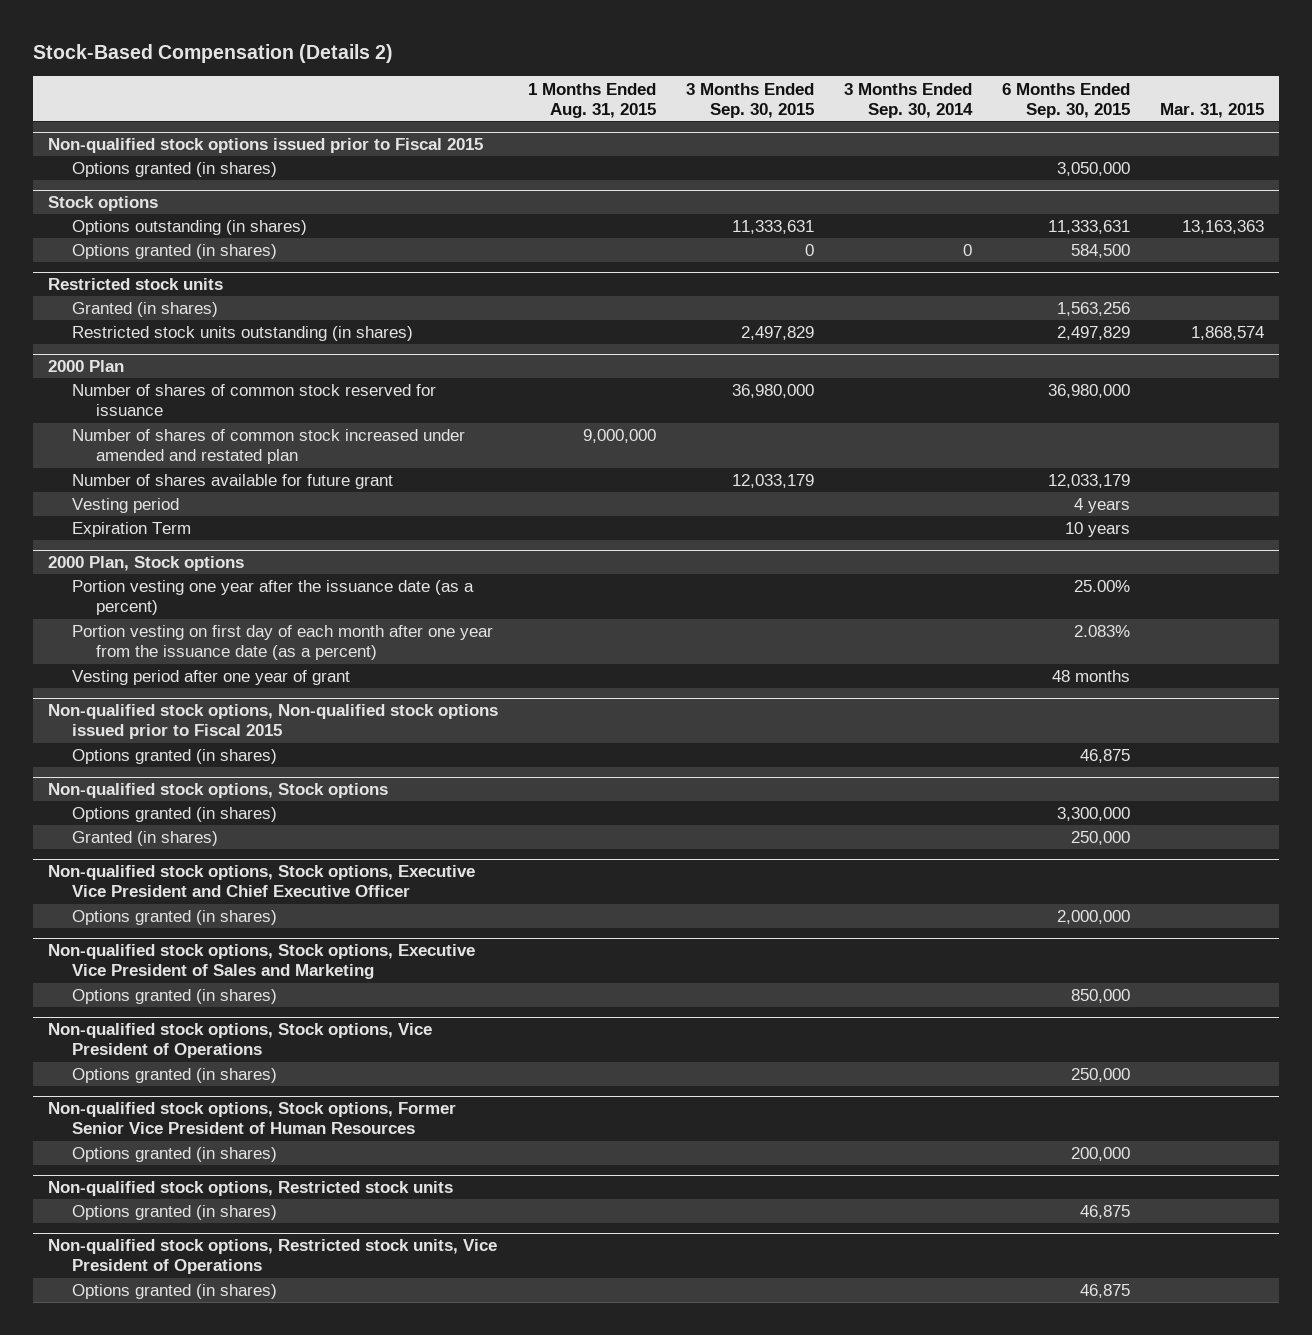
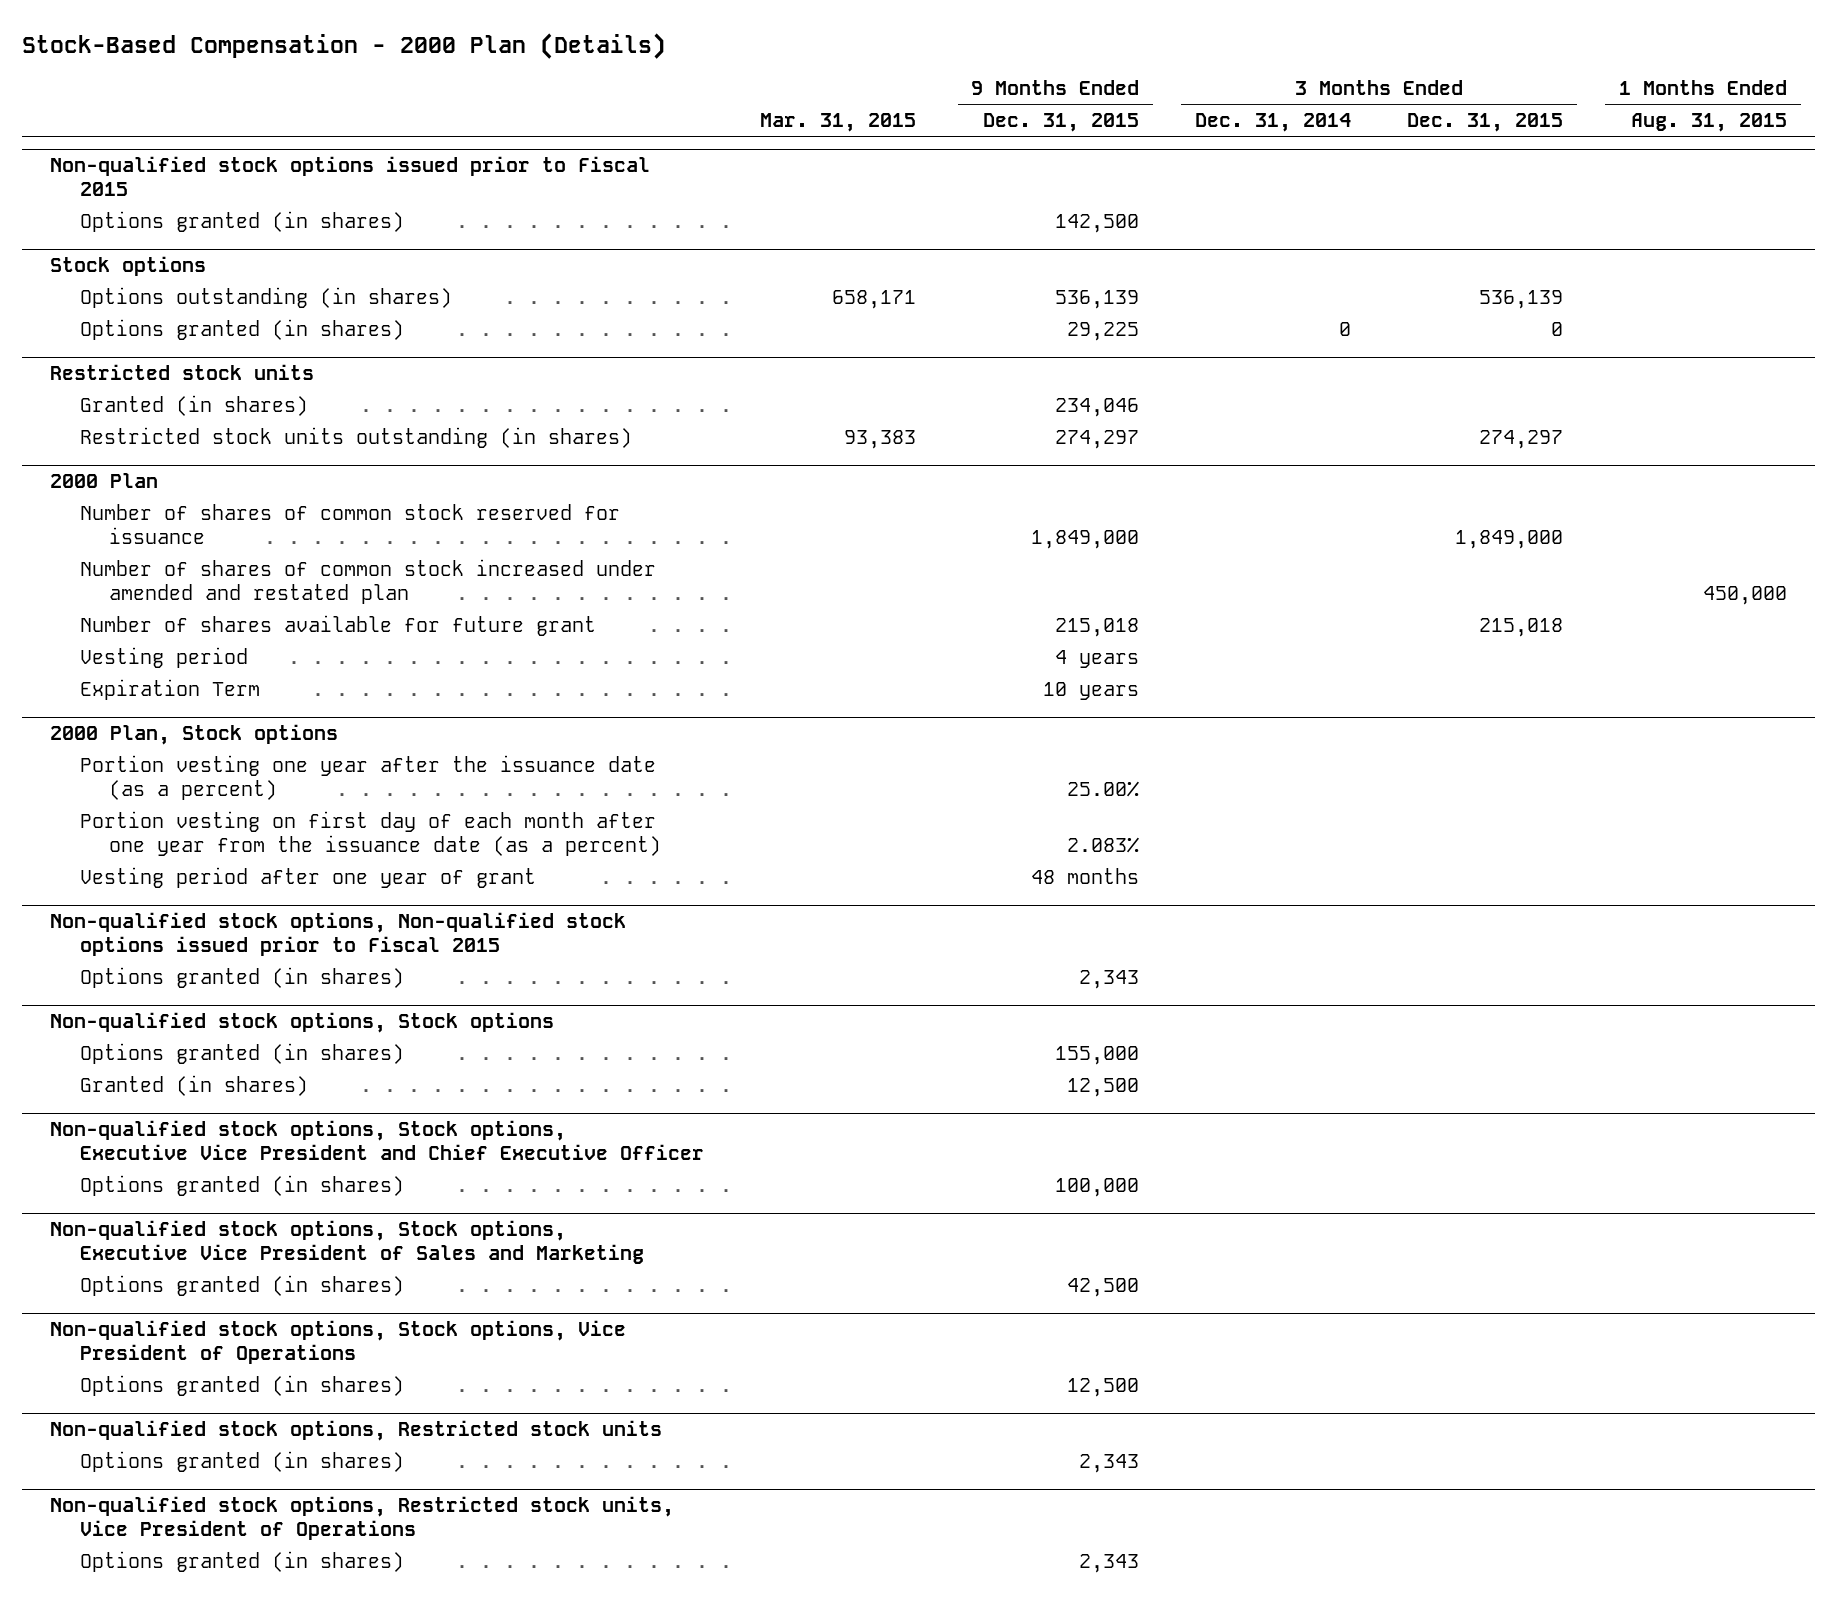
- Stock-Based Compensation (Details 2)
+ Stock-Based Compensation - 2000 Plan (Details)
- | 1 Months Ended Aug. 31, 2015 | 3 Months Ended Sep. 30, 2015 | 3 Months Ended Sep. 30, 2014 | 6 Months Ended Sep. 30, 2015 | Mar. 31, 2015
+ | Mar. 31, 2015 | 9 Months Ended Dec. 31, 2015 | 3 Months Ended Dec. 31, 2014 | 3 Months Ended Dec. 31, 2015 | 1 Months Ended Aug. 31, 2015
@ Stock options
- Options outstanding (in shares) | | 11,333,631 | | 11,333,631 | 13,163,363
+ Options outstanding (in shares) | 658,171 | 536,139 | | 536,139 |
@ Restricted stock units
- Restricted stock units outstanding (in shares) | | 2,497,829 | | 2,497,829 | 1,868,574
+ Restricted stock units outstanding (in shares) | 93,383 | 274,297 | | 274,297 |
@ 2000 Plan
- Number of shares of common stock increased under amended and restated plan | 9,000,000 | | | |
+ Number of shares of common stock increased under amended and restated plan | | | | | 450,000
- Non-qualified stock options, Stock options, Former Senior Vice President of Human Resources
- Options granted (in shares) | | | | 200,000 |

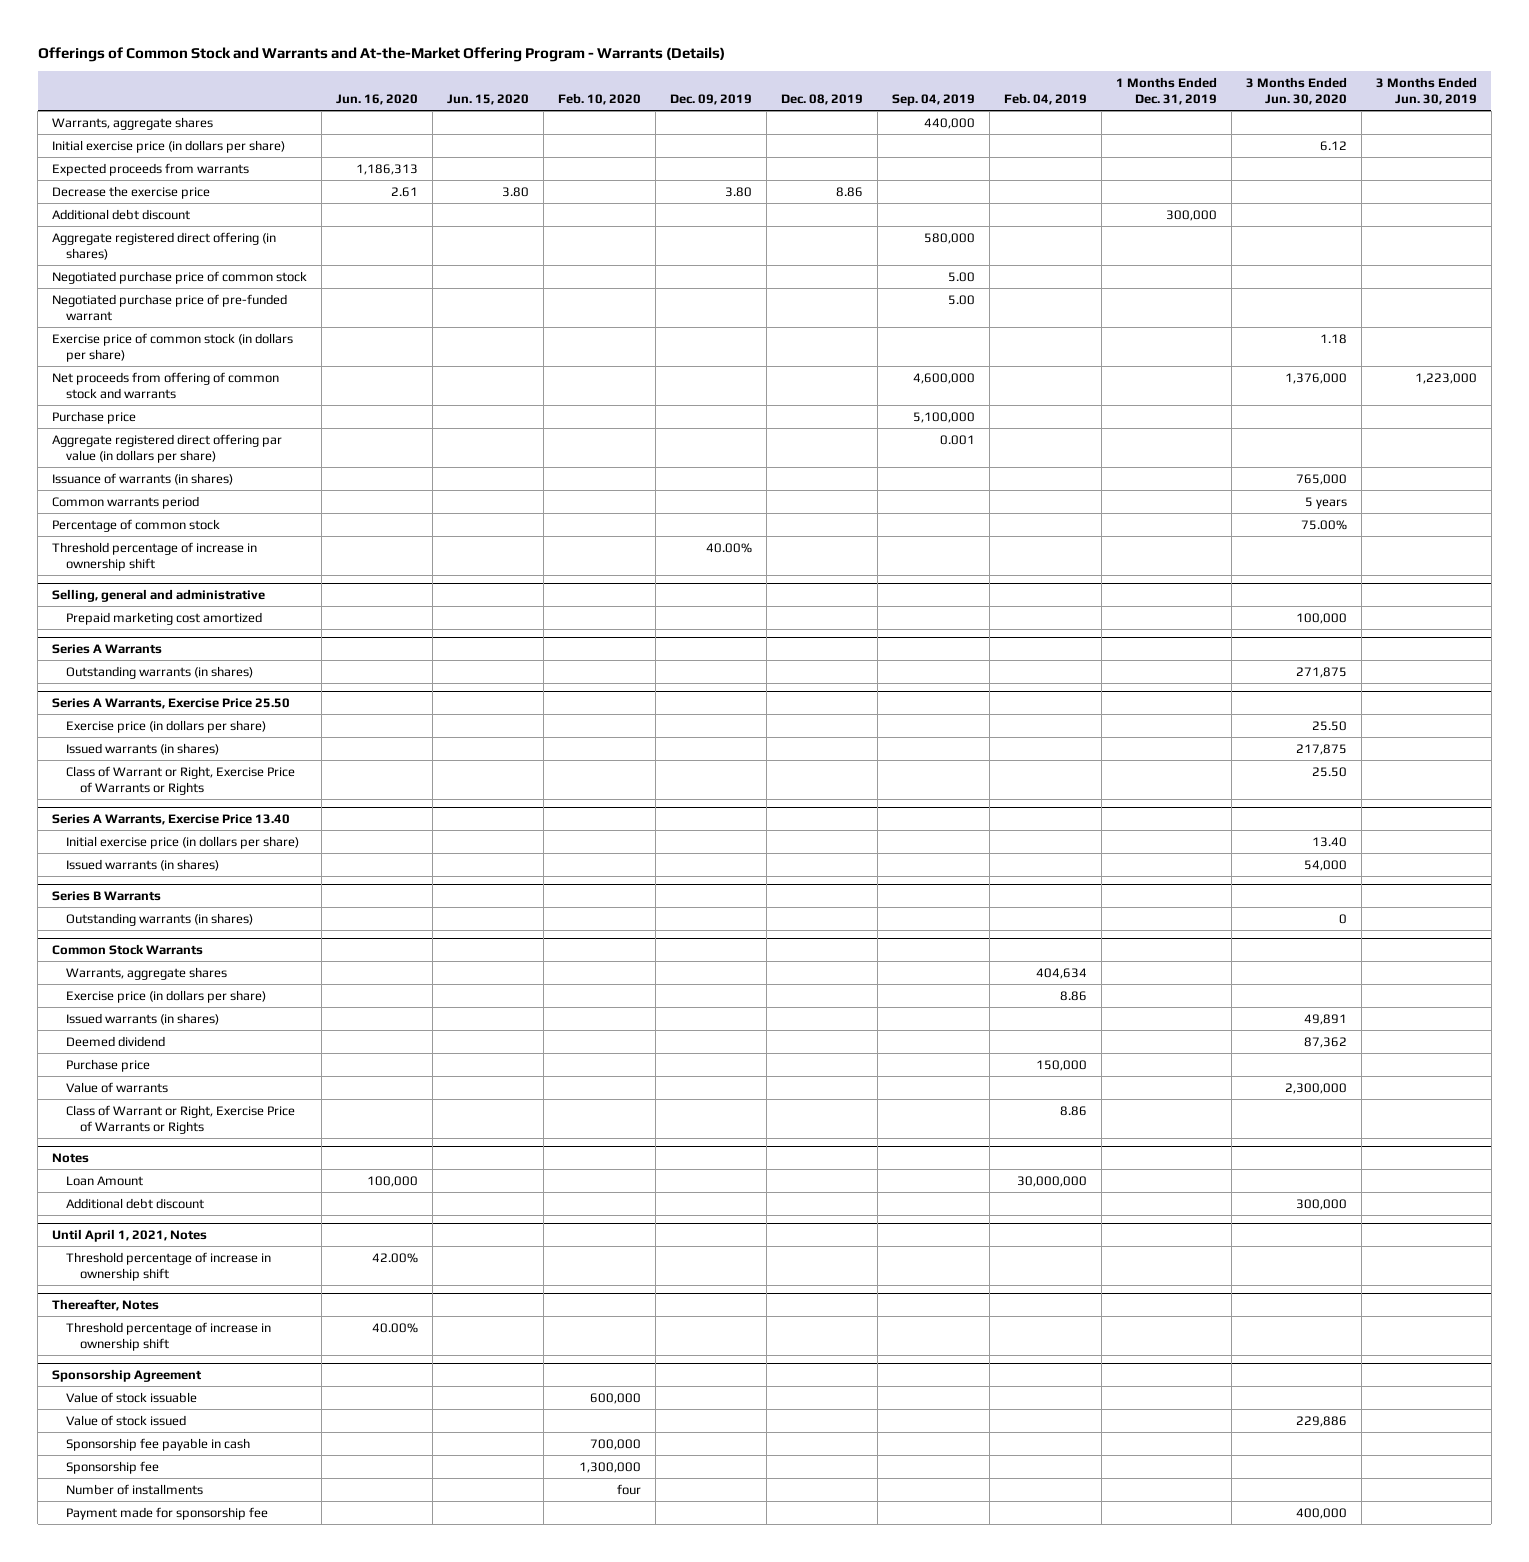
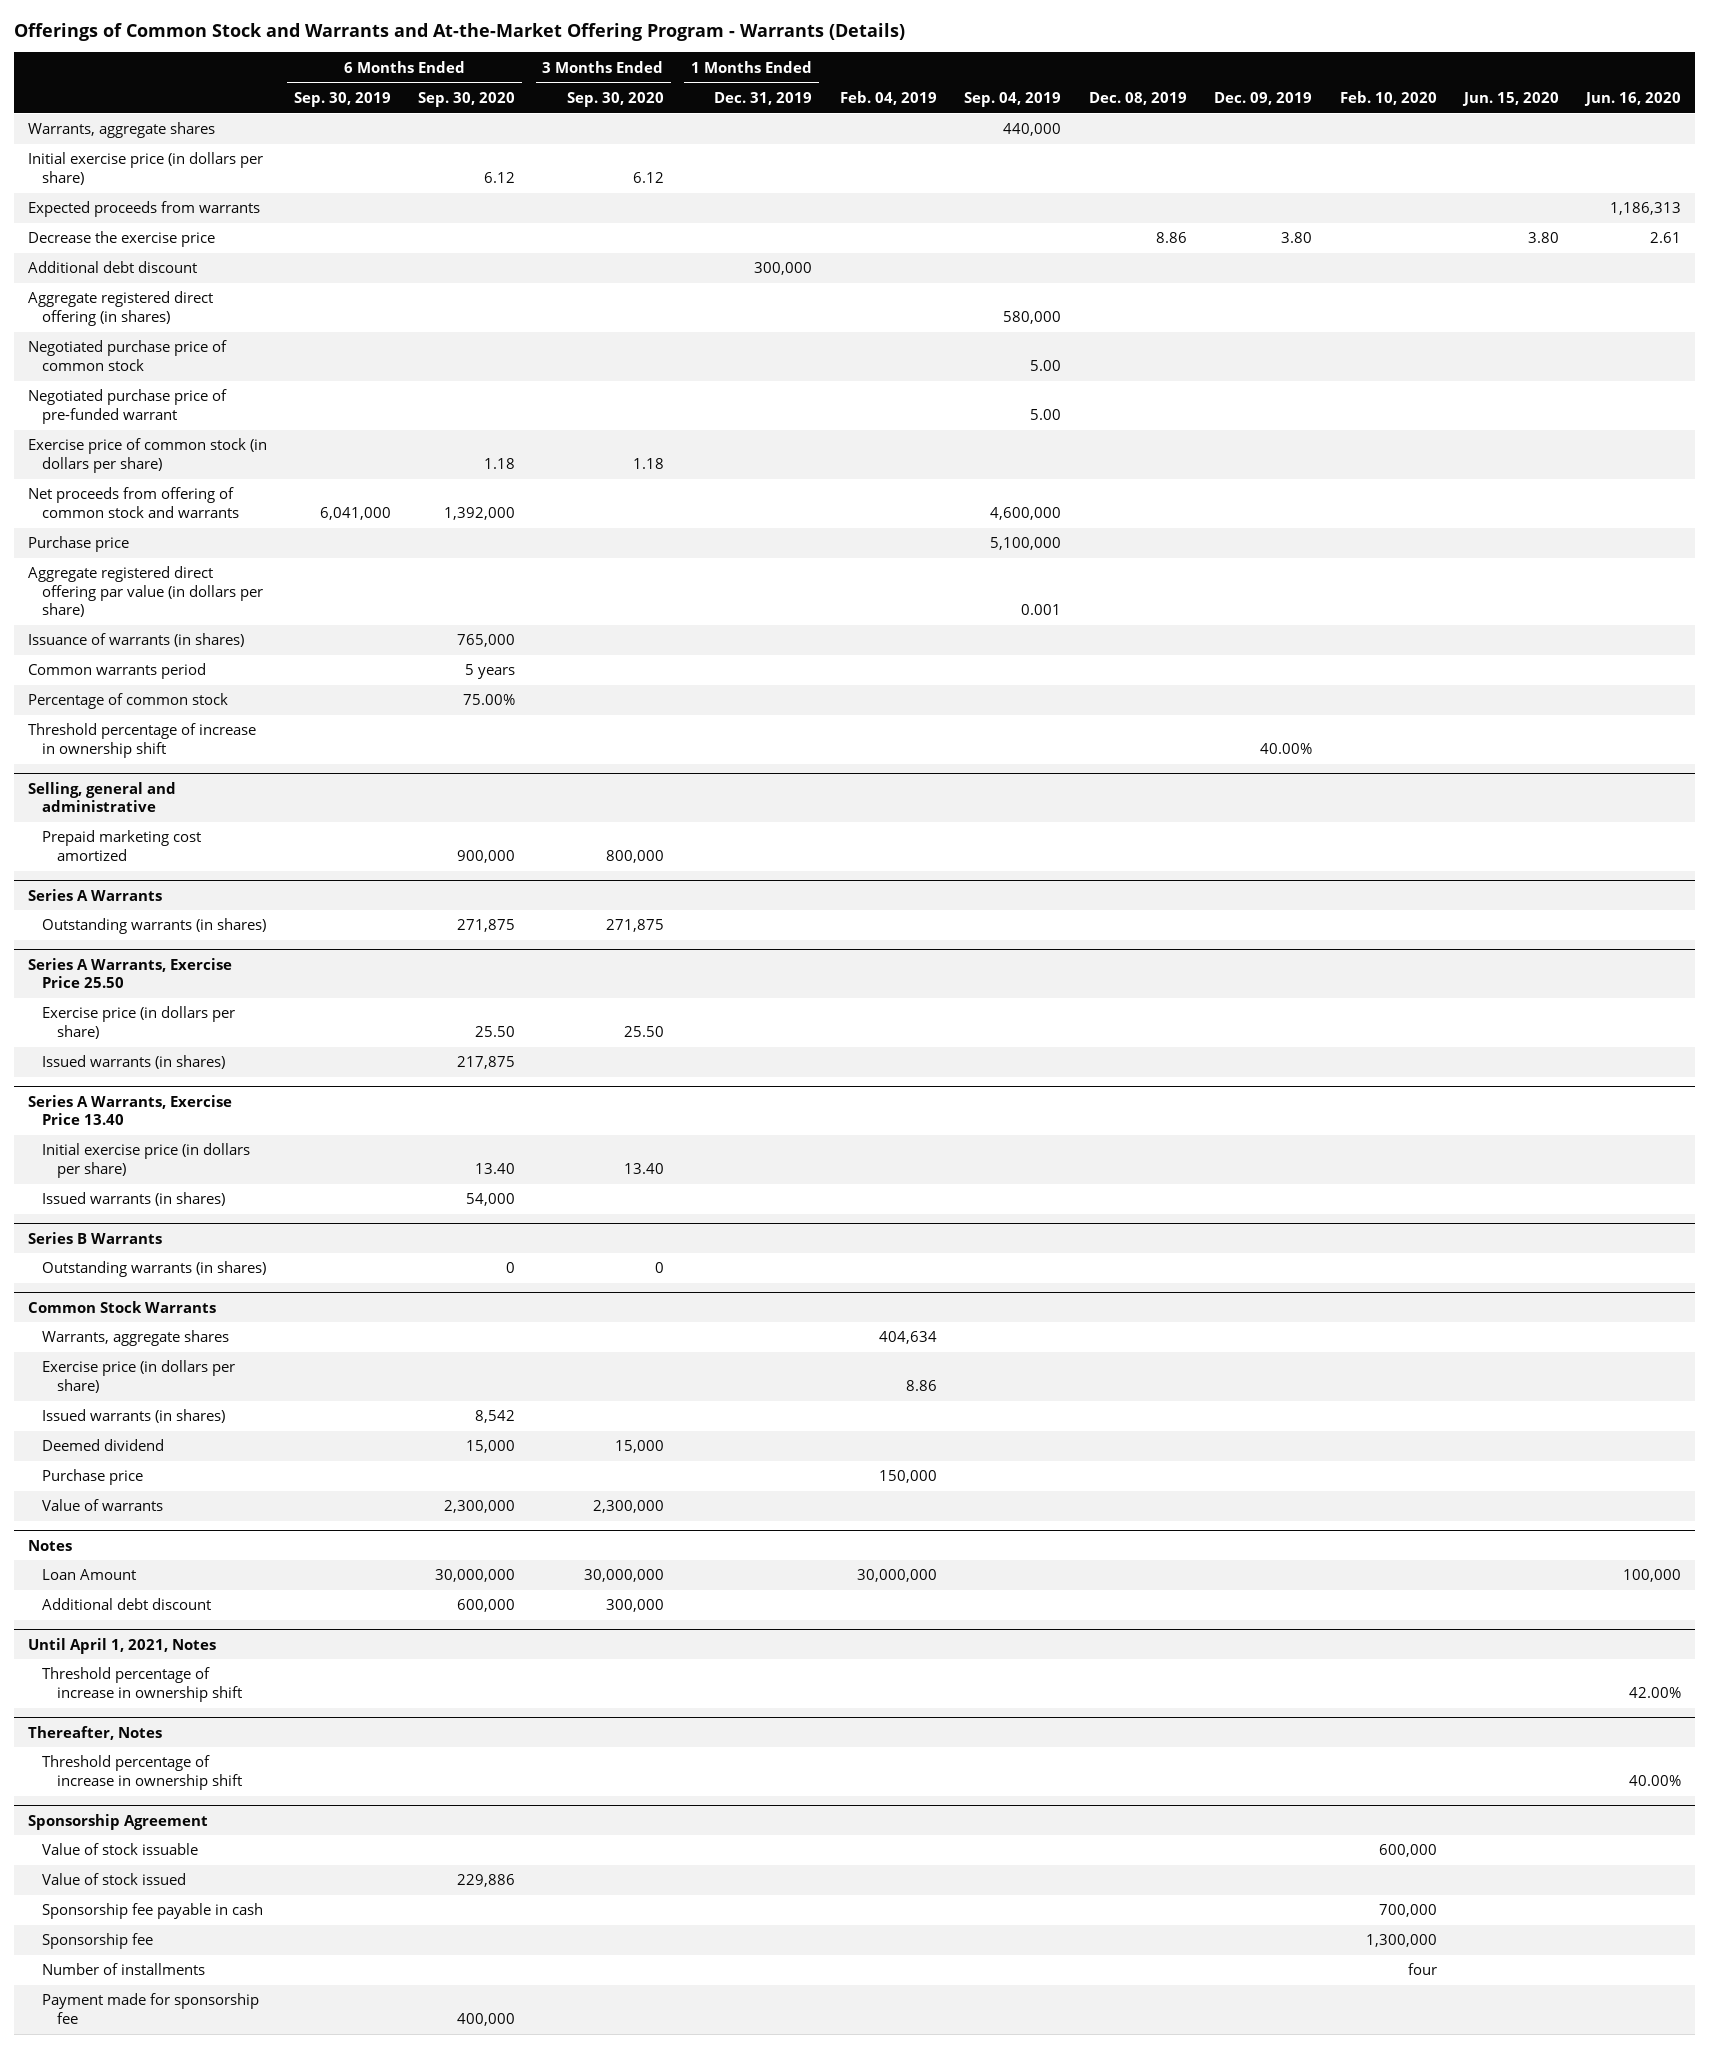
- | Jun. 16, 2020 | Jun. 15, 2020 | Feb. 10, 2020 | Dec. 09, 2019 | Dec. 08, 2019 | Sep. 04, 2019 | Feb. 04, 2019 | 1 Months Ended Dec. 31, 2019 | 3 Months Ended Jun. 30, 2020 | 3 Months Ended Jun. 30, 2019
+ | 6 Months Ended Sep. 30, 2019 | 6 Months Ended Sep. 30, 2020 | 3 Months Ended Sep. 30, 2020 | 1 Months Ended Dec. 31, 2019 | Feb. 04, 2019 | Sep. 04, 2019 | Dec. 08, 2019 | Dec. 09, 2019 | Feb. 10, 2020 | Jun. 15, 2020 | Jun. 16, 2020
@ Series A Warrants, Exercise Price 25.50
- Class of Warrant or Right, Exercise Price of Warrants or Rights | | | | | | | | | 25.50 |
@ Common Stock Warrants
- Class of Warrant or Right, Exercise Price of Warrants or Rights | | | | | | | 8.86 | | |

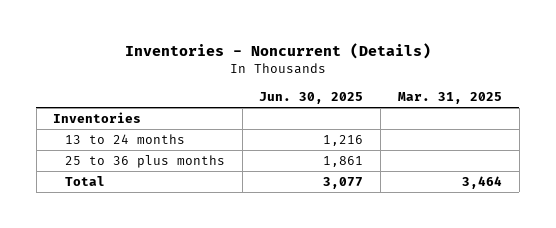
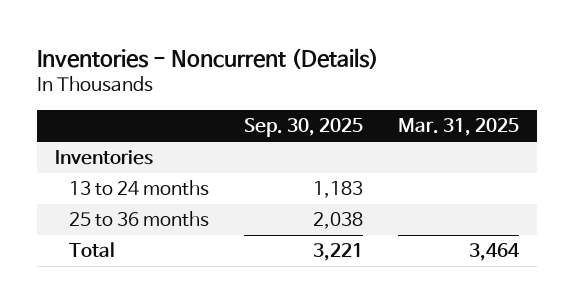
- | Jun. 30, 2025 | Mar. 31, 2025
+ | Sep. 30, 2025 | Mar. 31, 2025
- 25 to 36 plus months | 1,861 |
+ 25 to 36 months | 2,038 |

